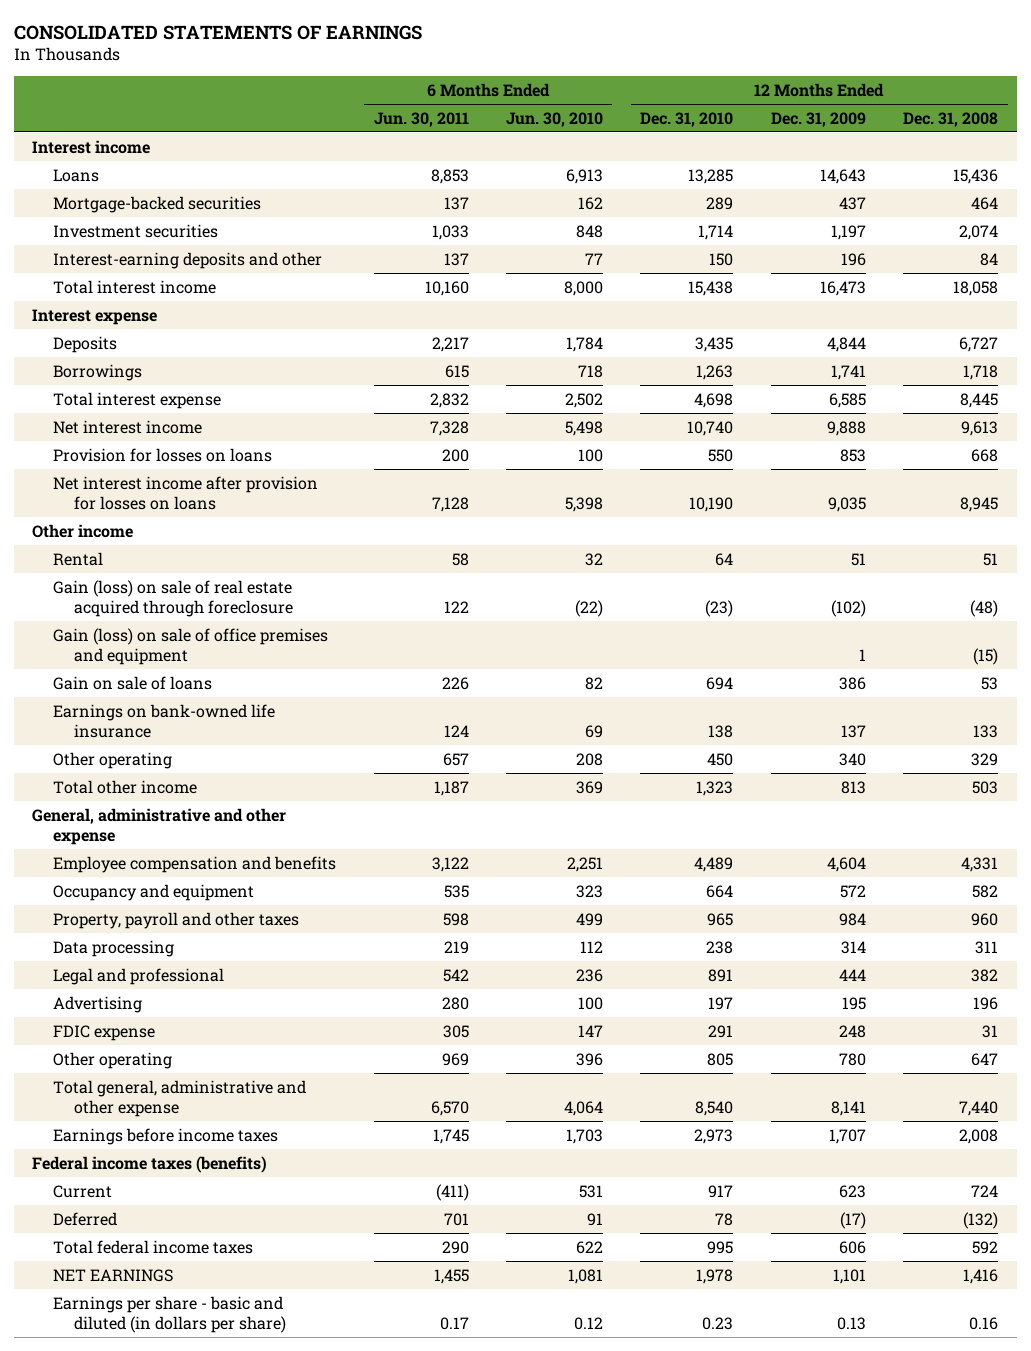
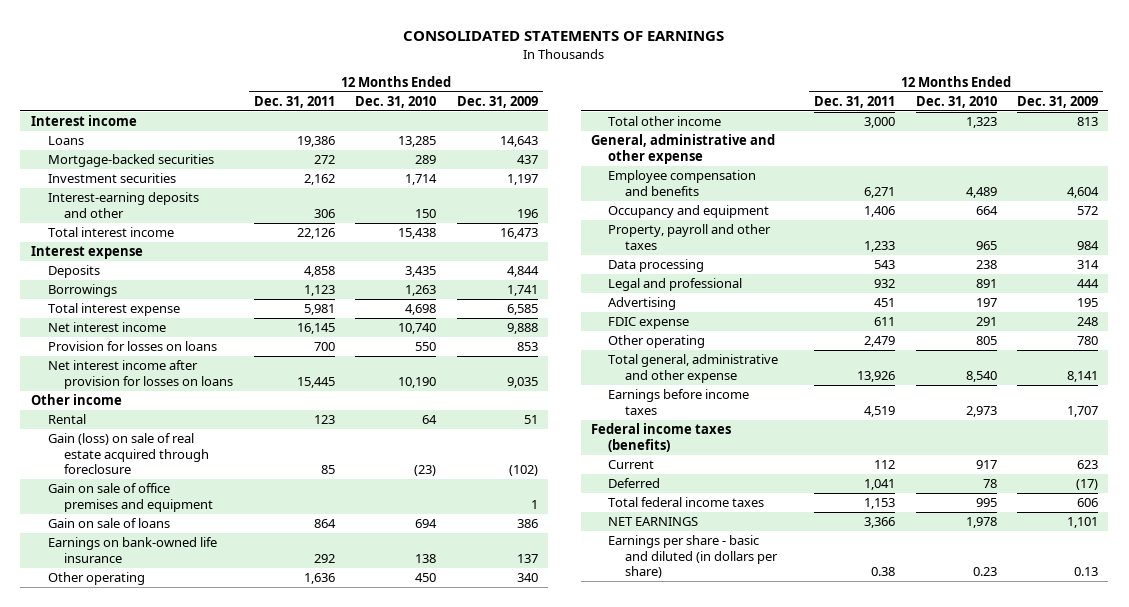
- | 6 Months Ended Jun. 30, 2011 | 6 Months Ended Jun. 30, 2010 | 12 Months Ended Dec. 31, 2010 | 12 Months Ended Dec. 31, 2009 | 12 Months Ended Dec. 31, 2008
+ | 12 Months Ended Dec. 31, 2011 | 12 Months Ended Dec. 31, 2010 | 12 Months Ended Dec. 31, 2009
- Gain (loss) on sale of office premises and equipment | | | | 1 | (15)
+ Gain on sale of office premises and equipment | | | 1

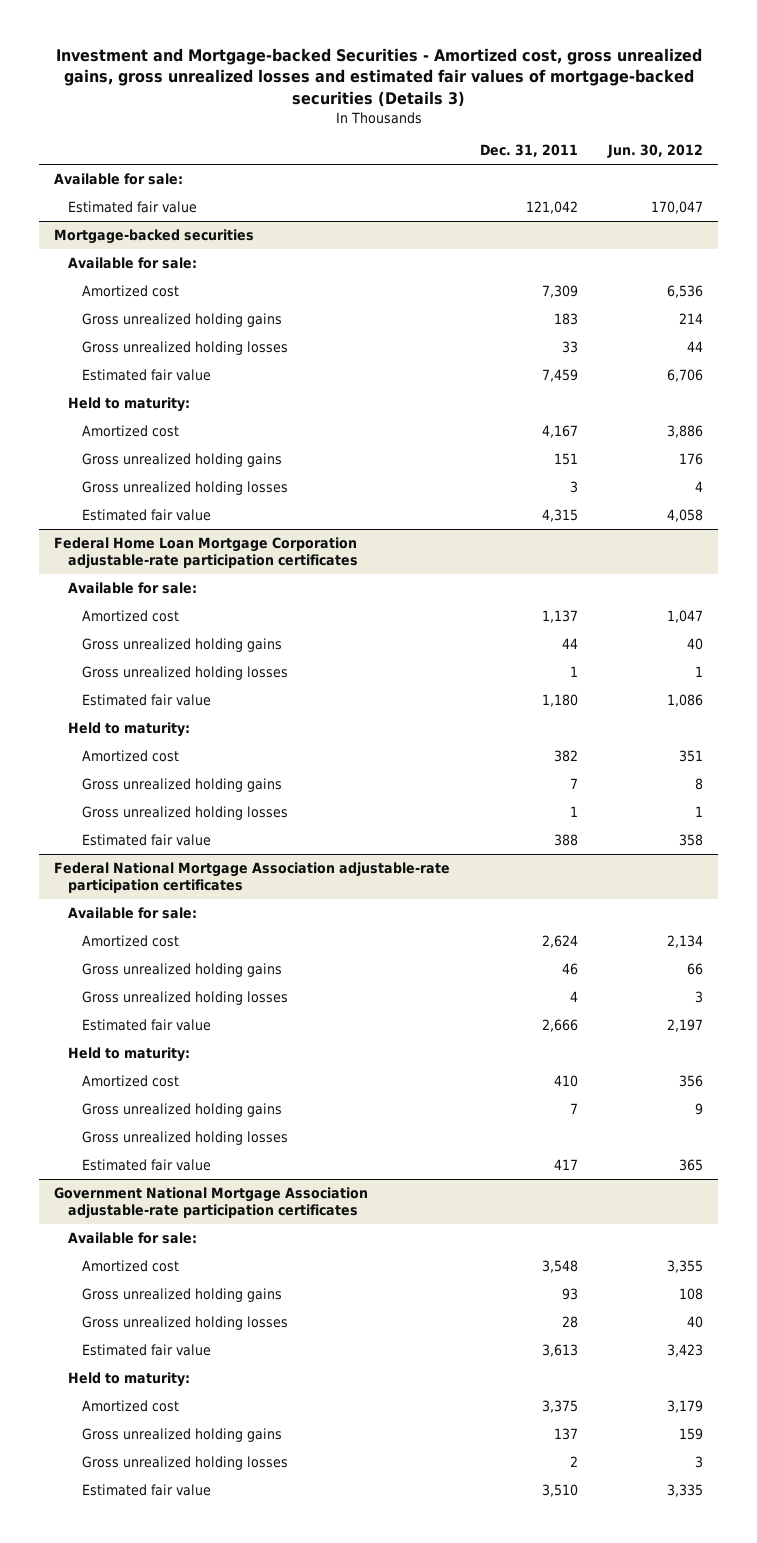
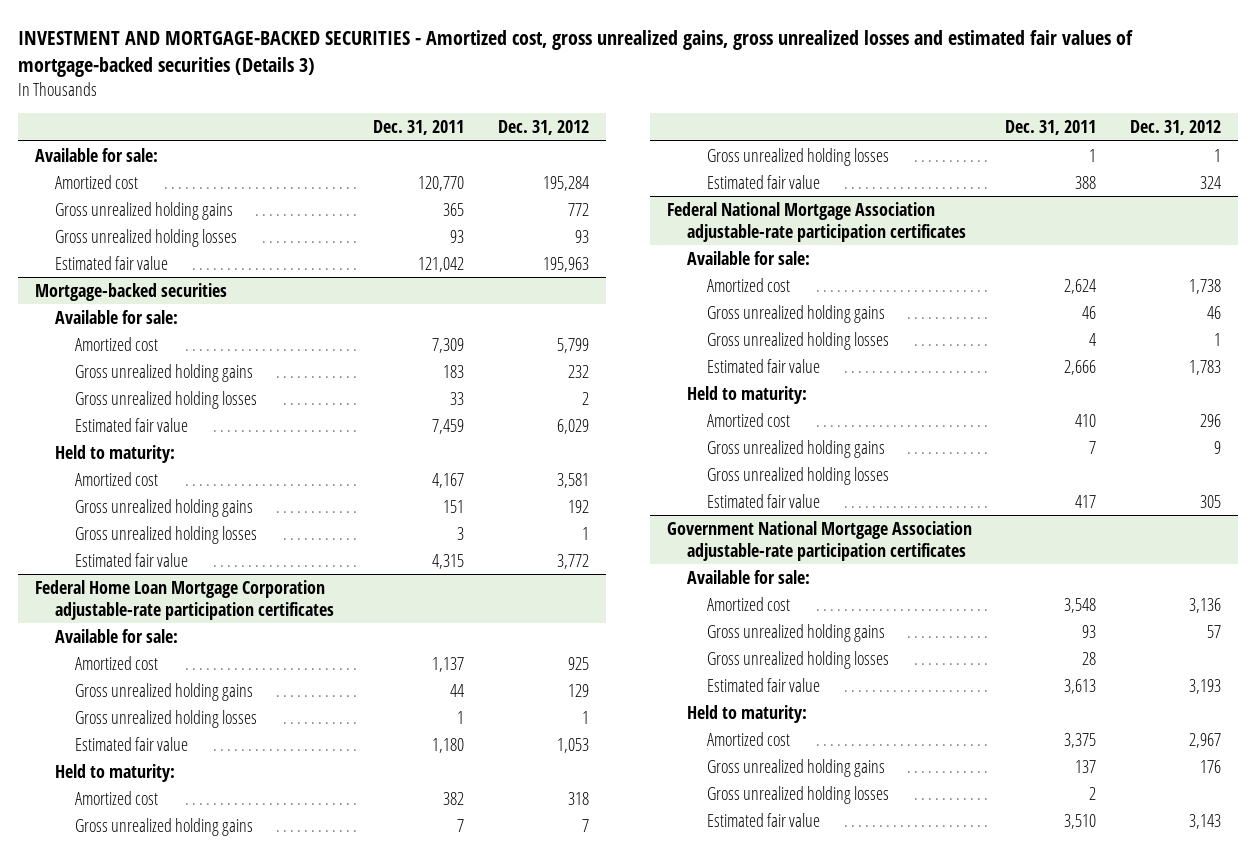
- Investment and Mortgage-backed Securities - Amortized cost, gross unrealized gains, gross unrealized losses and estimated fair values of mortgage-backed securities (Details 3)
+ INVESTMENT AND MORTGAGE-BACKED SECURITIES - Amortized cost, gross unrealized gains, gross unrealized losses and estimated fair values of mortgage-backed securities (Details 3)
- | Dec. 31, 2011 | Jun. 30, 2012
+ | Dec. 31, 2011 | Dec. 31, 2012
+ Amortized cost | 120,770 | 195,284
+ Gross unrealized holding gains | 365 | 772
+ Gross unrealized holding losses | 93 | 93

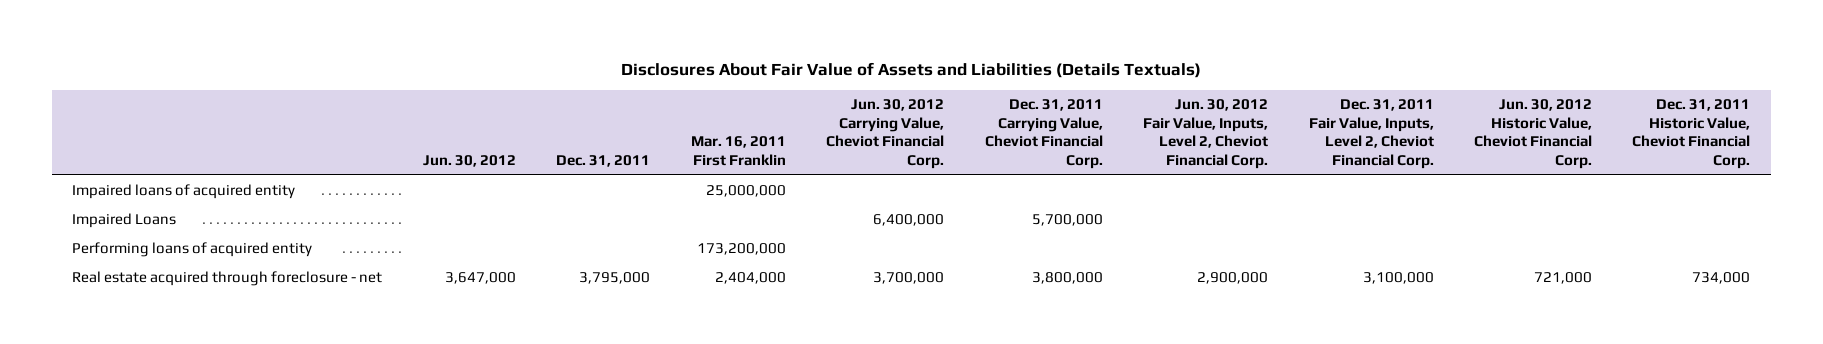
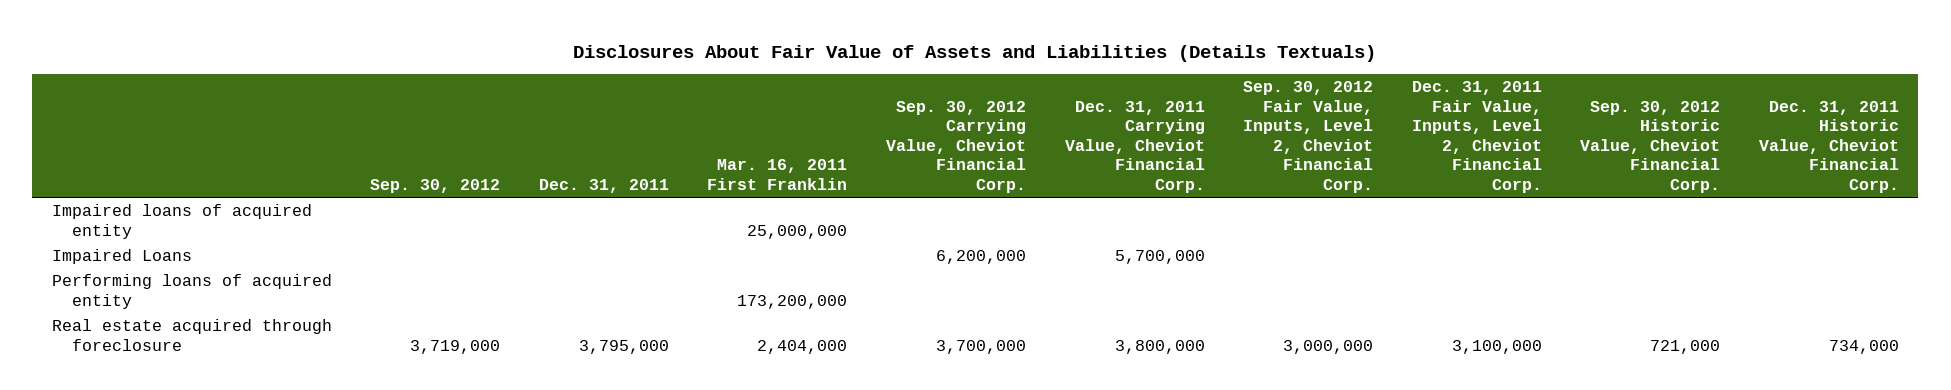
- | Jun. 30, 2012 | Dec. 31, 2011 | Mar. 16, 2011 First Franklin | Jun. 30, 2012 Carrying Value, Cheviot Financial Corp. | Dec. 31, 2011 Carrying Value, Cheviot Financial Corp. | Jun. 30, 2012 Fair Value, Inputs, Level 2, Cheviot Financial Corp. | Dec. 31, 2011 Fair Value, Inputs, Level 2, Cheviot Financial Corp. | Jun. 30, 2012 Historic Value, Cheviot Financial Corp. | Dec. 31, 2011 Historic Value, Cheviot Financial Corp.
+ | Sep. 30, 2012 | Dec. 31, 2011 | Mar. 16, 2011 First Franklin | Sep. 30, 2012 Carrying Value, Cheviot Financial Corp. | Dec. 31, 2011 Carrying Value, Cheviot Financial Corp. | Sep. 30, 2012 Fair Value, Inputs, Level 2, Cheviot Financial Corp. | Dec. 31, 2011 Fair Value, Inputs, Level 2, Cheviot Financial Corp. | Sep. 30, 2012 Historic Value, Cheviot Financial Corp. | Dec. 31, 2011 Historic Value, Cheviot Financial Corp.
- Real estate acquired through foreclosure - net | 3,647,000 | 3,795,000 | 2,404,000 | 3,700,000 | 3,800,000 | 2,900,000 | 3,100,000 | 721,000 | 734,000
+ Real estate acquired through foreclosure | 3,719,000 | 3,795,000 | 2,404,000 | 3,700,000 | 3,800,000 | 3,000,000 | 3,100,000 | 721,000 | 734,000

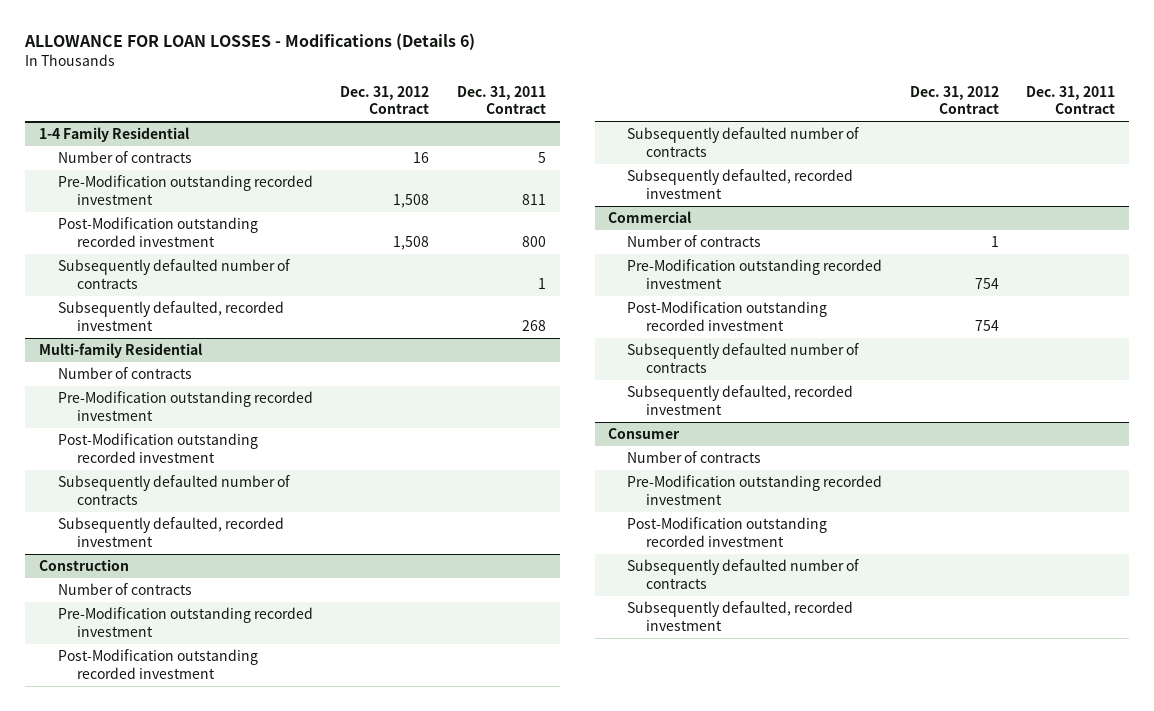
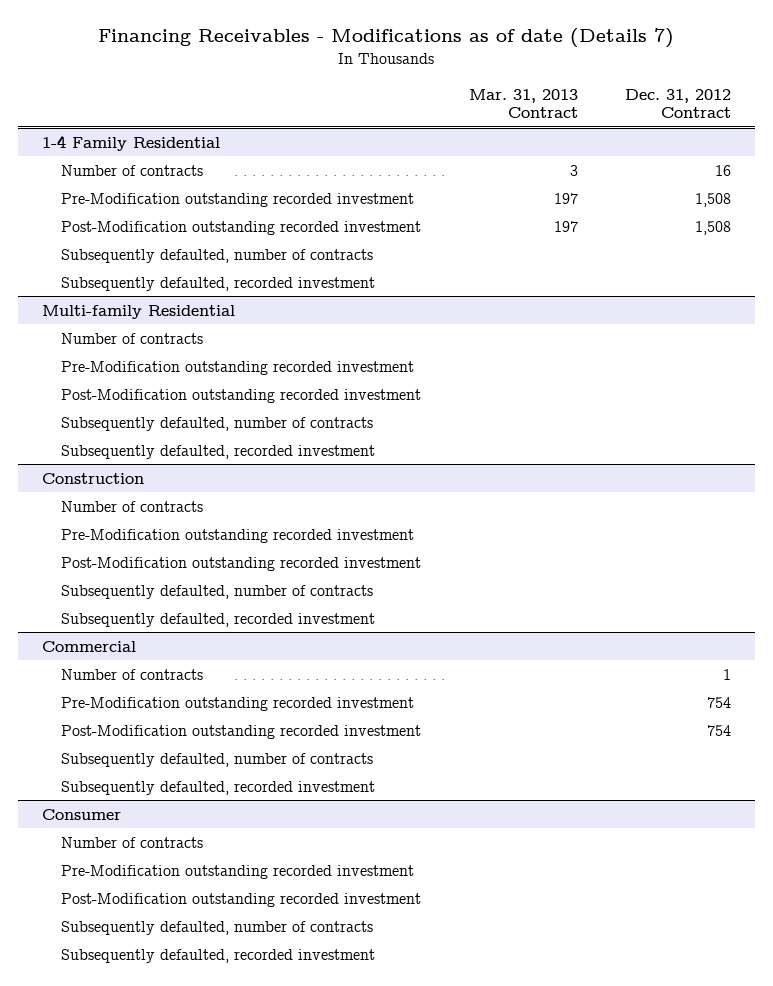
- ALLOWANCE FOR LOAN LOSSES - Modifications (Details 6)
+ Financing Receivables - Modifications as of date (Details 7)
- | Dec. 31, 2012 Contract | Dec. 31, 2011 Contract
+ | Mar. 31, 2013 Contract | Dec. 31, 2012 Contract
@ 1-4 Family Residential
- Subsequently defaulted number of contracts | | 1
+ Subsequently defaulted, number of contracts
@ Multi-family Residential
- Subsequently defaulted number of contracts
+ Subsequently defaulted, number of contracts
@ Construction
- Subsequently defaulted number of contracts
+ Subsequently defaulted, number of contracts
@ Commercial
- Subsequently defaulted number of contracts
+ Subsequently defaulted, number of contracts
@ Consumer
- Subsequently defaulted number of contracts
+ Subsequently defaulted, number of contracts

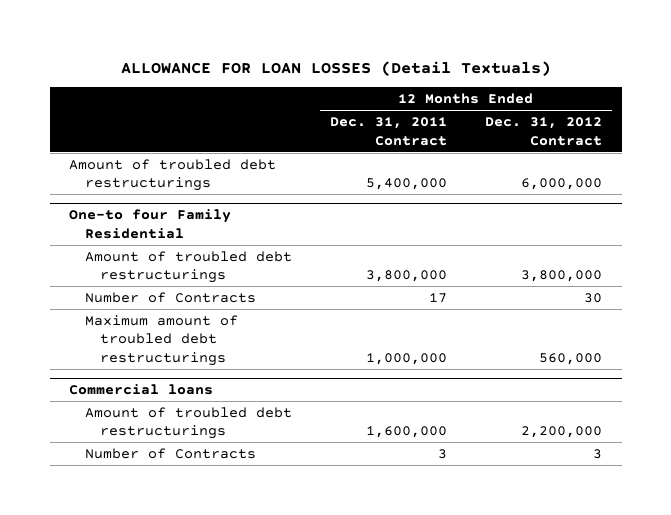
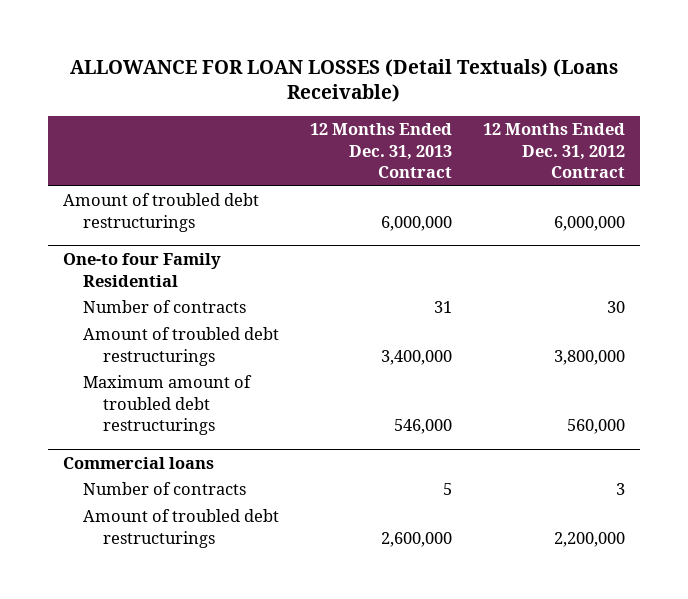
- ALLOWANCE FOR LOAN LOSSES (Detail Textuals)
+ ALLOWANCE FOR LOAN LOSSES (Detail Textuals) (Loans Receivable)
- | 12 Months Ended Dec. 31, 2011 Contract | 12 Months Ended Dec. 31, 2012 Contract
+ | 12 Months Ended Dec. 31, 2013 Contract | 12 Months Ended Dec. 31, 2012 Contract
@ One-to four Family Residential
+ Number of contracts | 31 | 30
- Number of Contracts | 17 | 30
@ Commercial loans
+ Number of contracts | 5 | 3
- Number of Contracts | 3 | 3

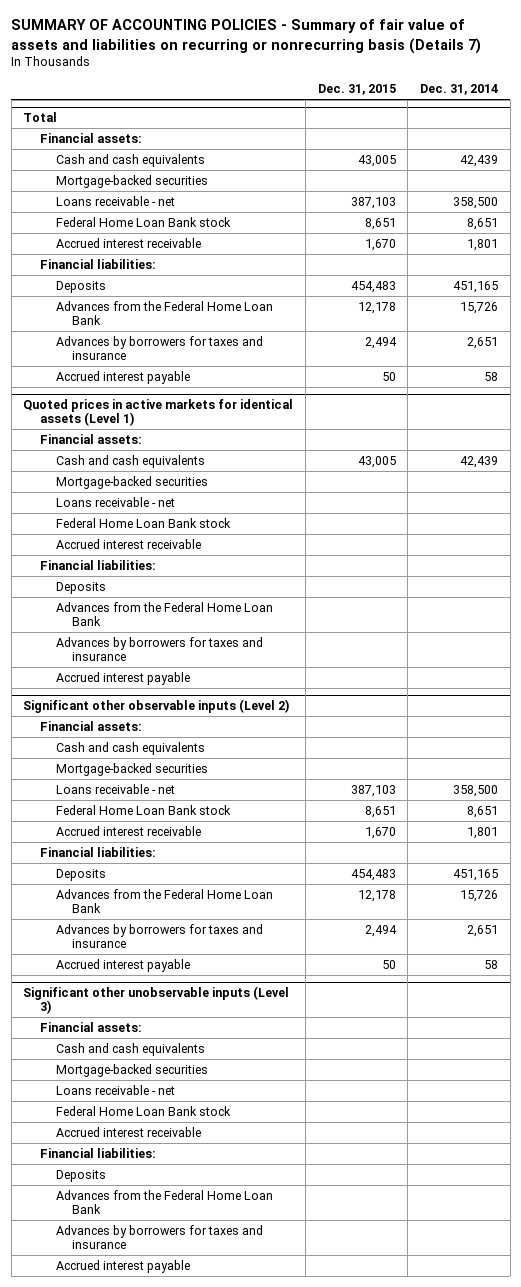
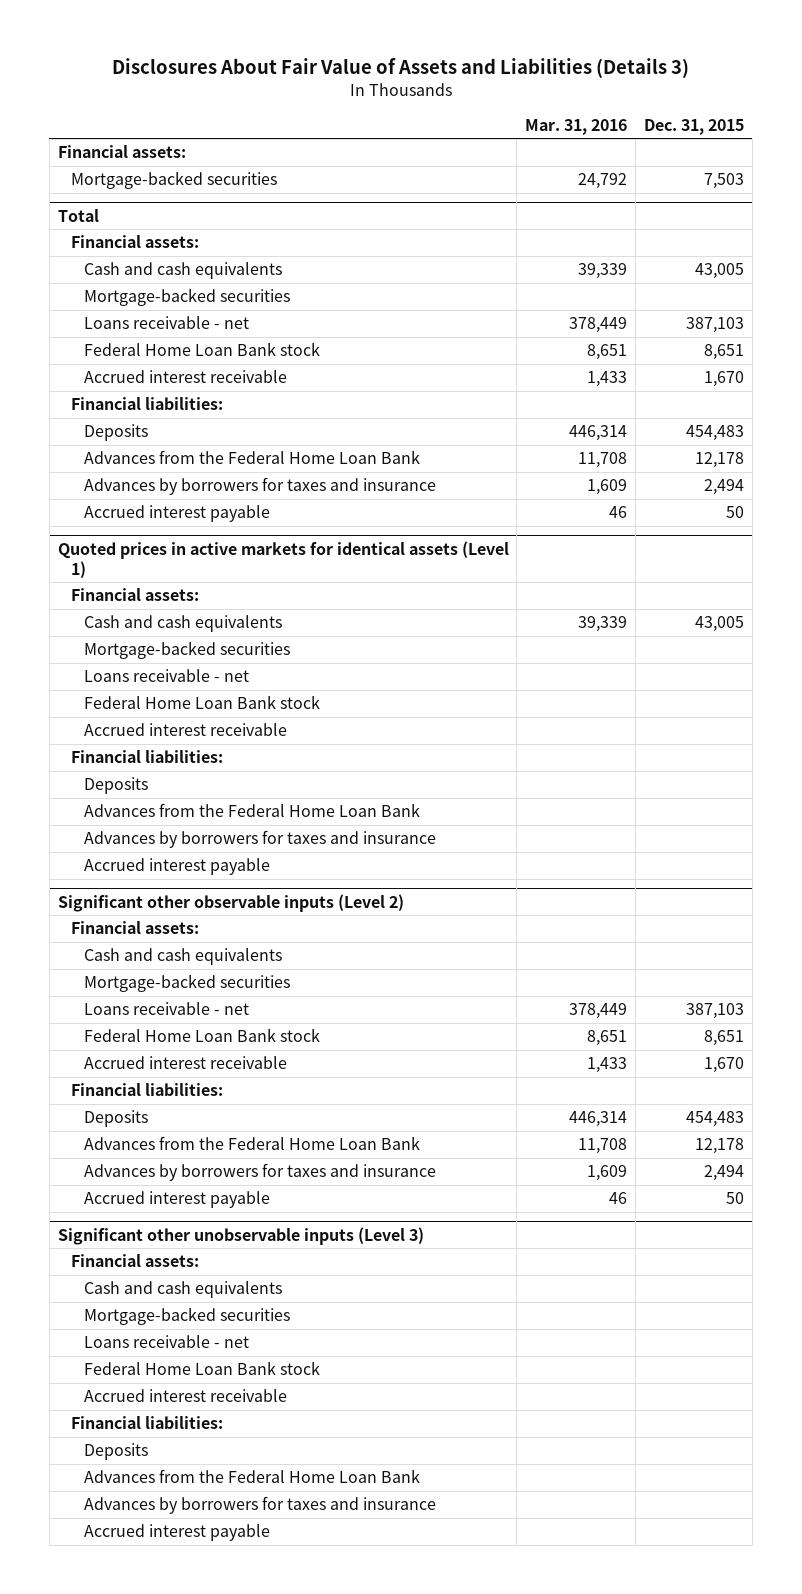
- SUMMARY OF ACCOUNTING POLICIES - Summary of fair value of assets and liabilities on recurring or nonrecurring basis (Details 7)
+ Disclosures About Fair Value of Assets and Liabilities (Details 3)
- | Dec. 31, 2015 | Dec. 31, 2014
+ | Mar. 31, 2016 | Dec. 31, 2015
+ Financial assets:
+ Mortgage-backed securities | 24,792 | 7,503

